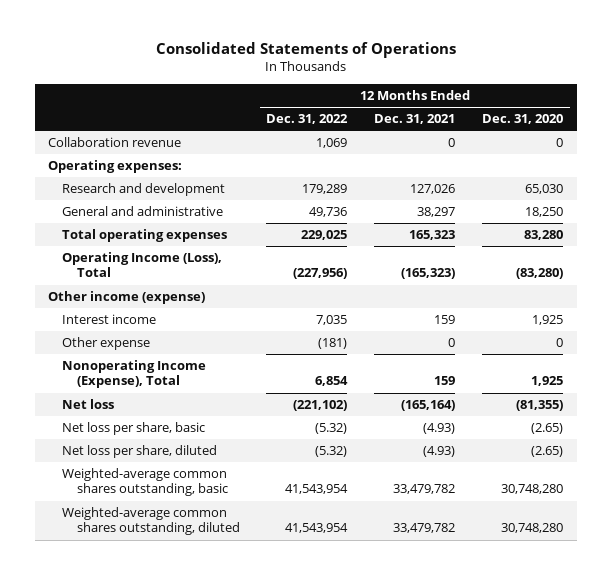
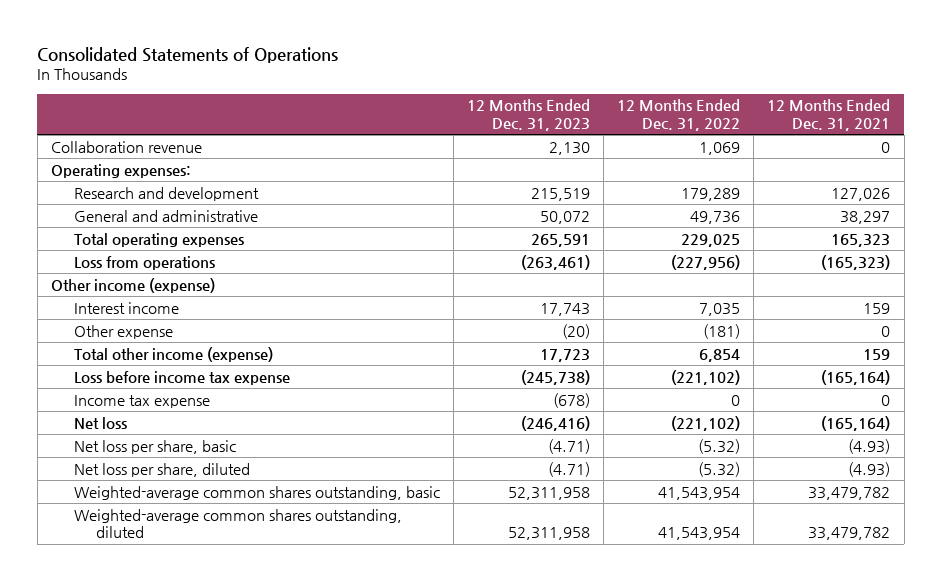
- | 12 Months Ended Dec. 31, 2022 | 12 Months Ended Dec. 31, 2021 | 12 Months Ended Dec. 31, 2020
+ | 12 Months Ended Dec. 31, 2023 | 12 Months Ended Dec. 31, 2022 | 12 Months Ended Dec. 31, 2021
- Operating Income (Loss), Total | (227,956) | (165,323) | (83,280)
+ Loss from operations | (263,461) | (227,956) | (165,323)
- Nonoperating Income (Expense), Total | 6,854 | 159 | 1,925
+ Total other income (expense) | 17,723 | 6,854 | 159
+ Loss before income tax expense | (245,738) | (221,102) | (165,164)
+ Income tax expense | (678) | 0 | 0

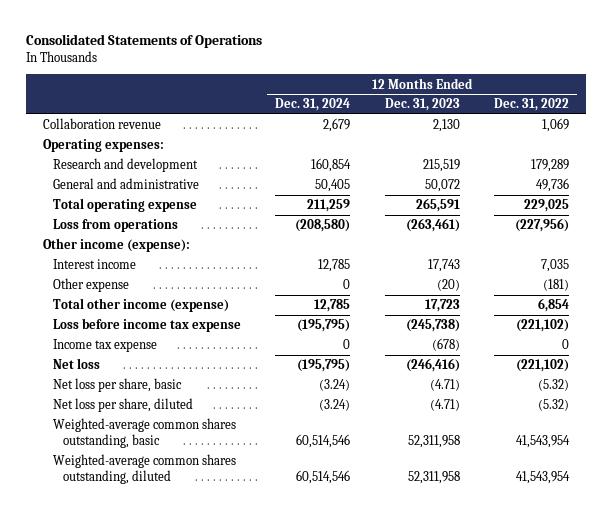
- | 12 Months Ended Dec. 31, 2023 | 12 Months Ended Dec. 31, 2022 | 12 Months Ended Dec. 31, 2021
+ | 12 Months Ended Dec. 31, 2024 | 12 Months Ended Dec. 31, 2023 | 12 Months Ended Dec. 31, 2022
- Total operating expenses | 265,591 | 229,025 | 165,323
+ Total operating expense | 211,259 | 265,591 | 229,025
- Other income (expense)
+ Other income (expense):

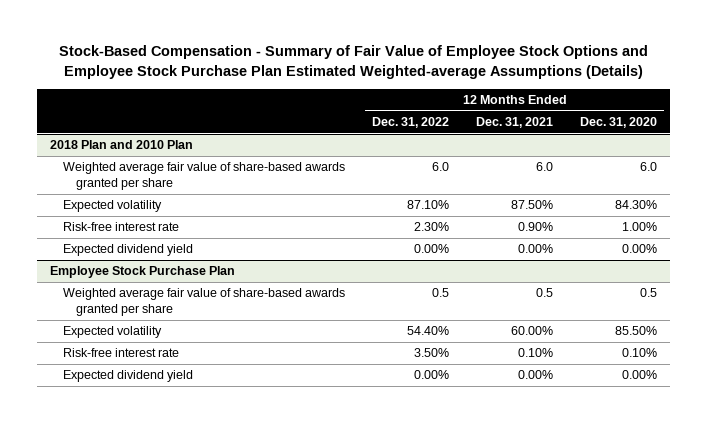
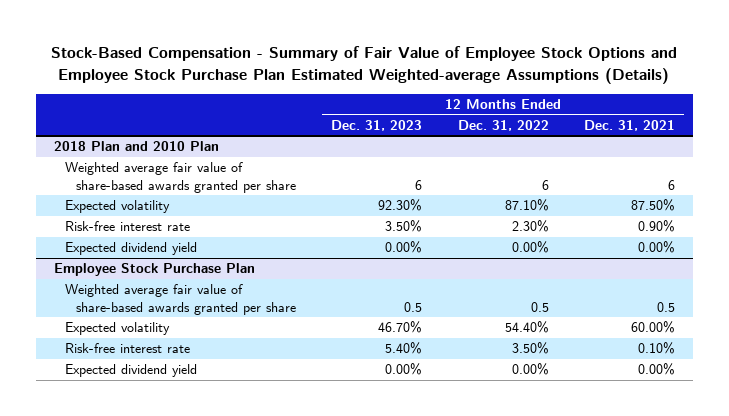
- | 12 Months Ended Dec. 31, 2022 | 12 Months Ended Dec. 31, 2021 | 12 Months Ended Dec. 31, 2020
+ | 12 Months Ended Dec. 31, 2023 | 12 Months Ended Dec. 31, 2022 | 12 Months Ended Dec. 31, 2021
@ 2018 Plan and 2010 Plan
- Weighted average fair value of share-based awards granted per share | 6.0 | 6.0 | 6.0
+ Weighted average fair value of share-based awards granted per share | 6 | 6 | 6

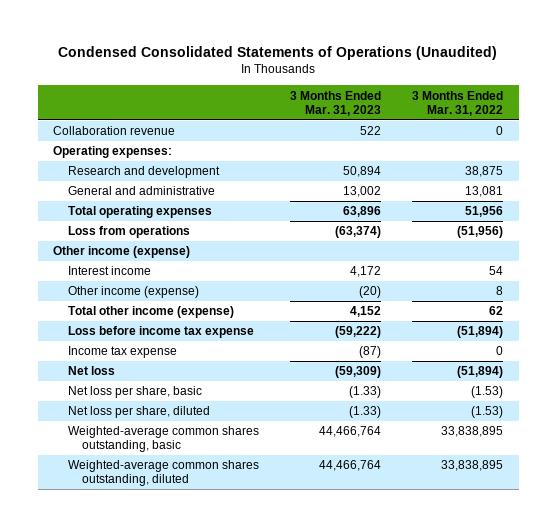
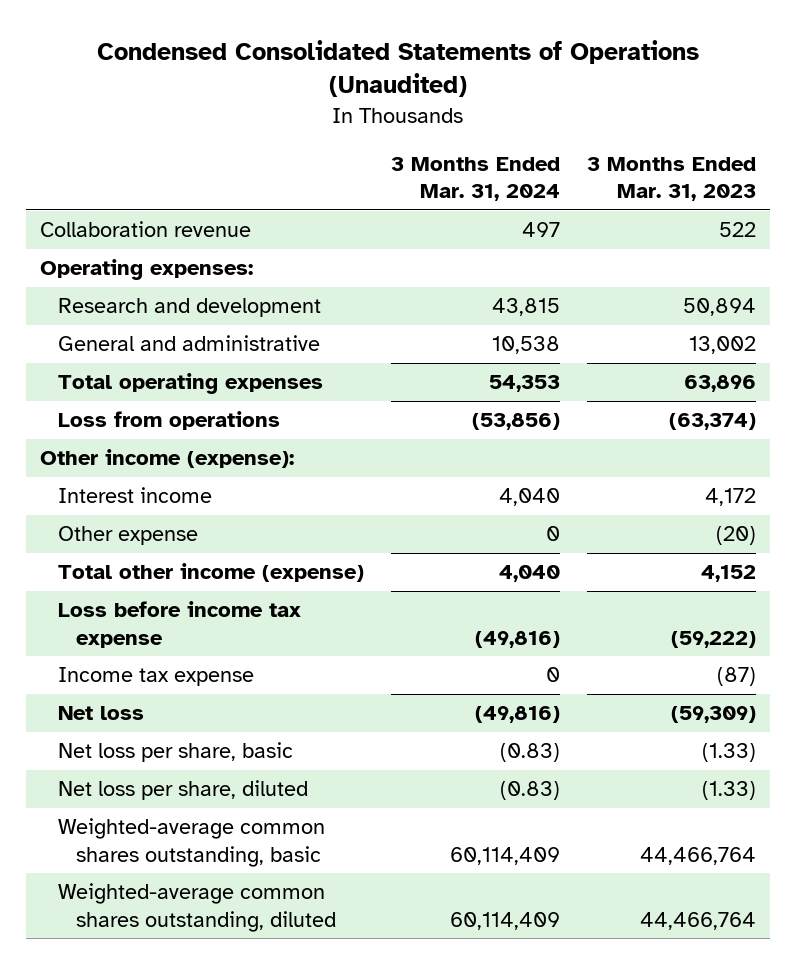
- | 3 Months Ended Mar. 31, 2023 | 3 Months Ended Mar. 31, 2022
+ | 3 Months Ended Mar. 31, 2024 | 3 Months Ended Mar. 31, 2023
- Other income (expense)
+ Other income (expense):
- Other income (expense) | (20) | 8
+ Other expense | 0 | (20)

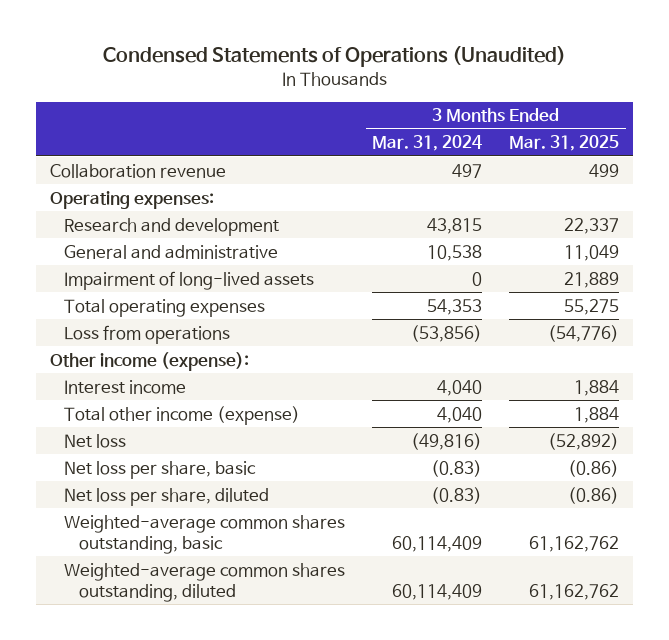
- Condensed Consolidated Statements of Operations (Unaudited)
+ Condensed Statements of Operations (Unaudited)
- | 3 Months Ended Mar. 31, 2024 | 3 Months Ended Mar. 31, 2023
+ | 3 Months Ended Mar. 31, 2024 | 3 Months Ended Mar. 31, 2025
+ Impairment of long-lived assets | 0 | 21,889
- Other expense | 0 | (20)
- Loss before income tax expense | (49,816) | (59,222)
- Income tax expense | 0 | (87)

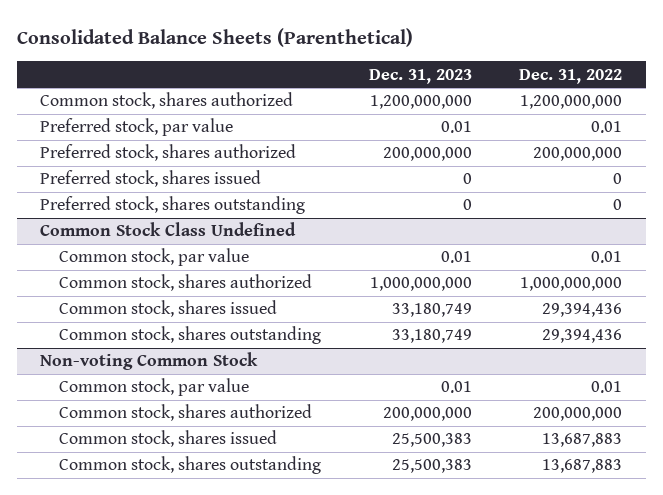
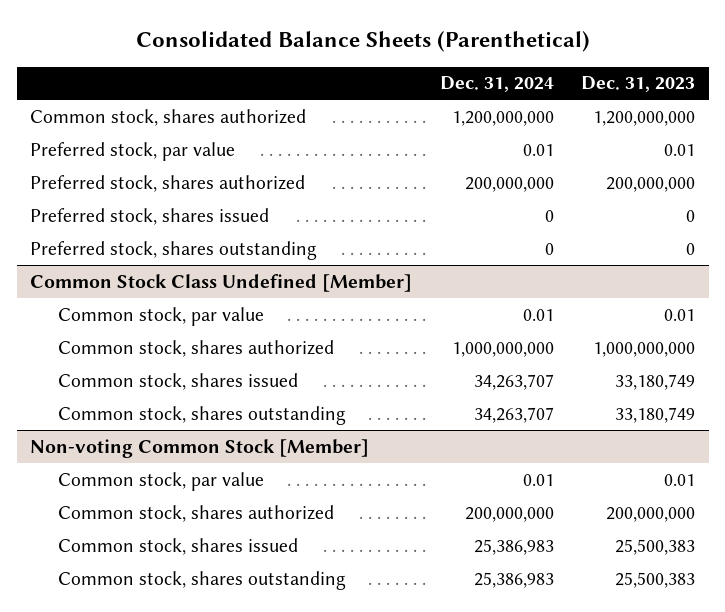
- | Dec. 31, 2023 | Dec. 31, 2022
+ | Dec. 31, 2024 | Dec. 31, 2023
- Common Stock Class Undefined
+ Common Stock Class Undefined [Member]
- Non-voting Common Stock
+ Non-voting Common Stock [Member]

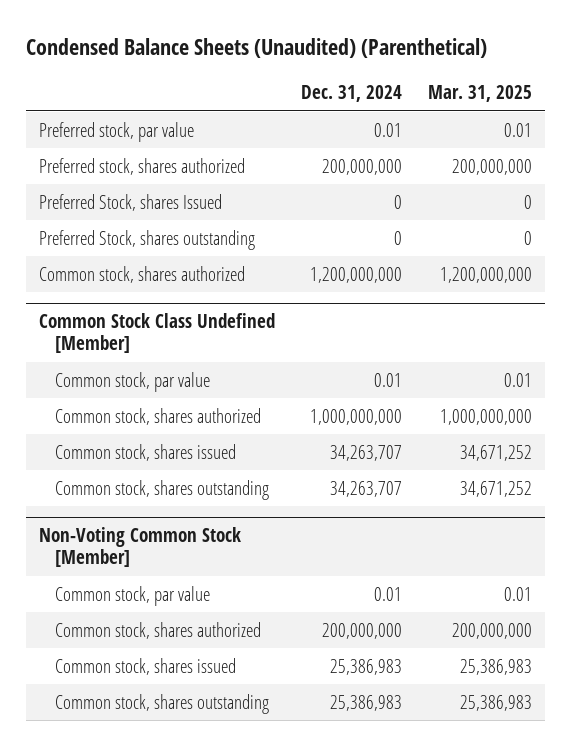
- Consolidated Balance Sheets (Parenthetical)
+ Condensed Balance Sheets (Unaudited) (Parenthetical)
- | Dec. 31, 2024 | Dec. 31, 2023
+ | Dec. 31, 2024 | Mar. 31, 2025
- Preferred stock, shares issued | 0 | 0
- Preferred stock, shares outstanding | 0 | 0
+ Preferred Stock, shares Issued | 0 | 0
+ Preferred Stock, shares outstanding | 0 | 0
moved down: Common stock, shares authorized | 1,200,000,000 | 1,200,000,000
- Non-voting Common Stock [Member]
+ Non-Voting Common Stock [Member]

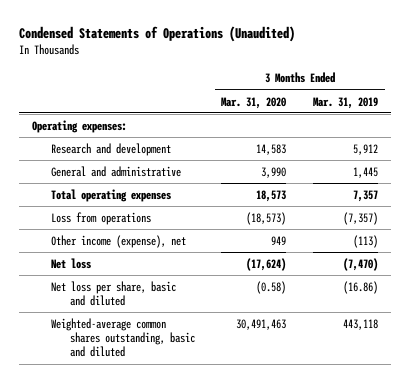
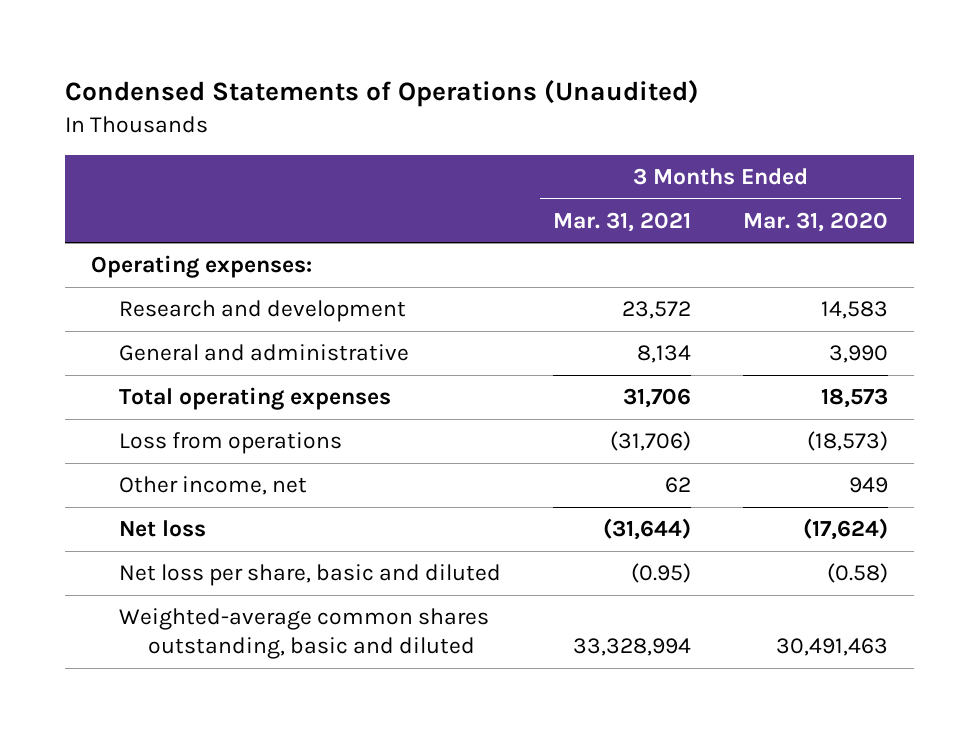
- | 3 Months Ended Mar. 31, 2020 | 3 Months Ended Mar. 31, 2019
+ | 3 Months Ended Mar. 31, 2021 | 3 Months Ended Mar. 31, 2020
- Other income (expense), net | 949 | (113)
+ Other income, net | 62 | 949

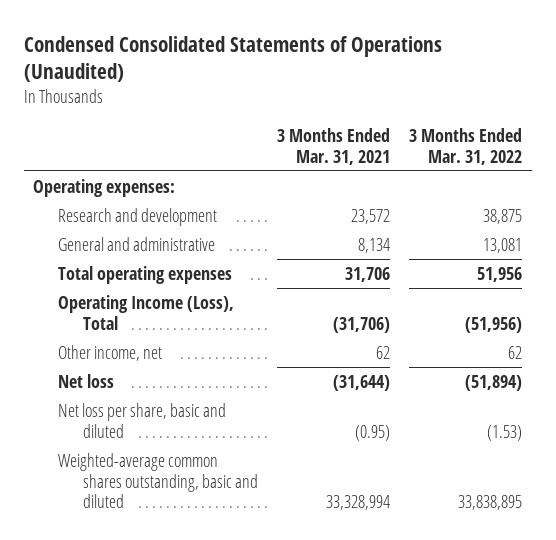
- Condensed Statements of Operations (Unaudited)
+ Condensed Consolidated Statements of Operations (Unaudited)
- | 3 Months Ended Mar. 31, 2021 | 3 Months Ended Mar. 31, 2020
+ | 3 Months Ended Mar. 31, 2021 | 3 Months Ended Mar. 31, 2022
- Loss from operations | (31,706) | (18,573)
+ Operating Income (Loss), Total | (31,706) | (51,956)

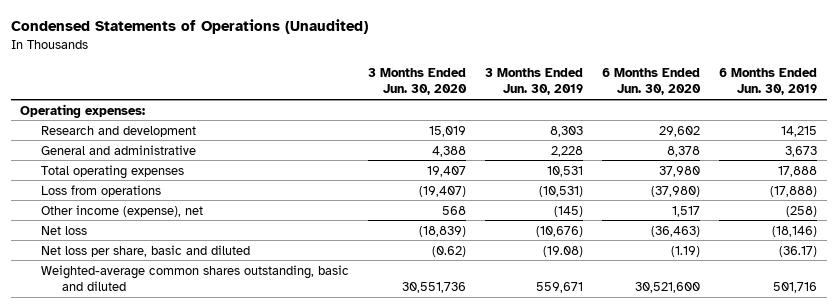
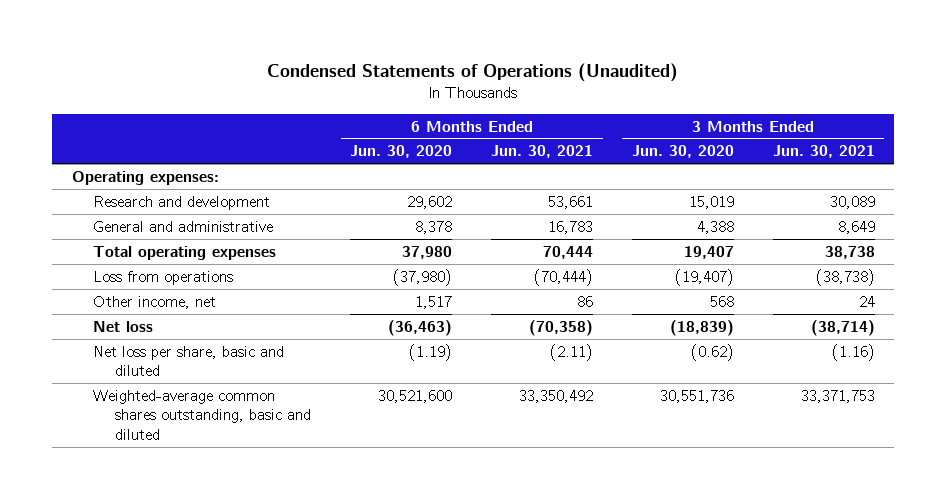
- | 3 Months Ended Jun. 30, 2020 | 3 Months Ended Jun. 30, 2019 | 6 Months Ended Jun. 30, 2020 | 6 Months Ended Jun. 30, 2019
+ | 6 Months Ended Jun. 30, 2020 | 6 Months Ended Jun. 30, 2021 | 3 Months Ended Jun. 30, 2020 | 3 Months Ended Jun. 30, 2021
- Other income (expense), net | 568 | (145) | 1,517 | (258)
+ Other income, net | 1,517 | 86 | 568 | 24

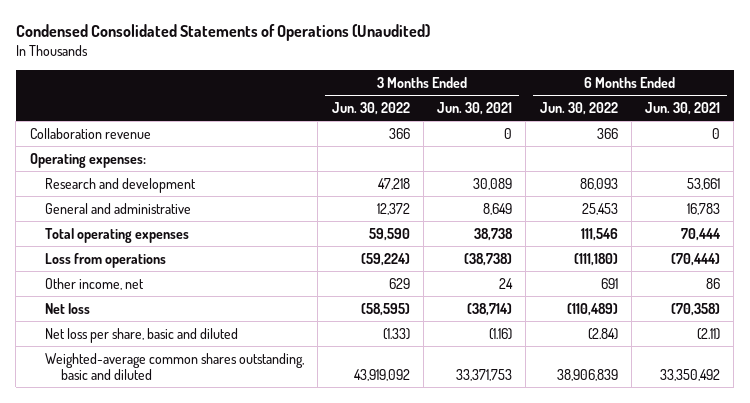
- Condensed Statements of Operations (Unaudited)
+ Condensed Consolidated Statements of Operations (Unaudited)
- | 6 Months Ended Jun. 30, 2020 | 6 Months Ended Jun. 30, 2021 | 3 Months Ended Jun. 30, 2020 | 3 Months Ended Jun. 30, 2021
+ | 3 Months Ended Jun. 30, 2022 | 3 Months Ended Jun. 30, 2021 | 6 Months Ended Jun. 30, 2022 | 6 Months Ended Jun. 30, 2021
+ Collaboration revenue | 366 | 0 | 366 | 0

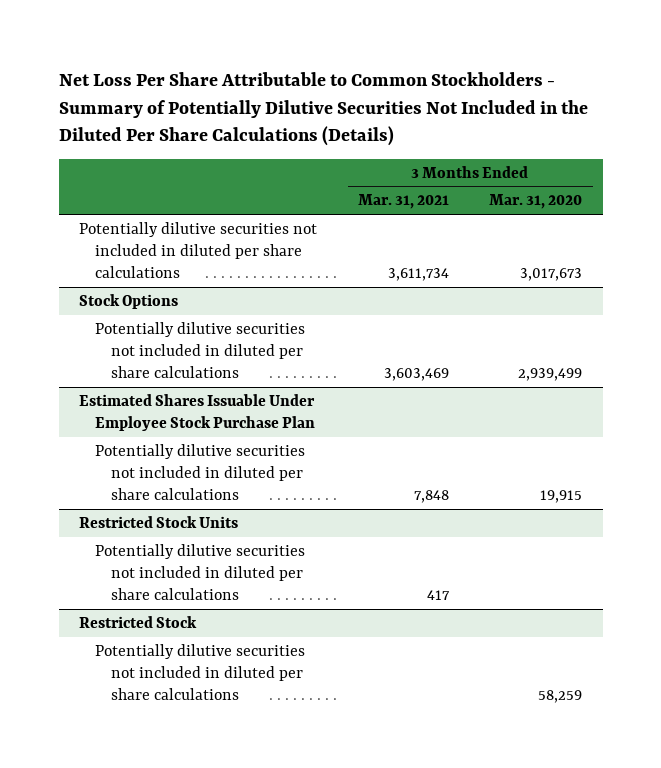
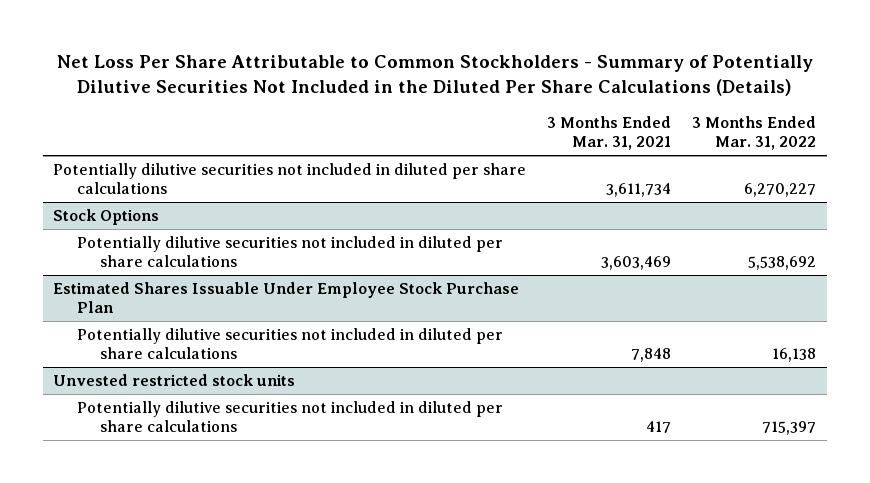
- | 3 Months Ended Mar. 31, 2021 | 3 Months Ended Mar. 31, 2020
+ | 3 Months Ended Mar. 31, 2021 | 3 Months Ended Mar. 31, 2022
- Restricted Stock Units
+ Unvested restricted stock units
- Restricted Stock
- Potentially dilutive securities not included in diluted per share calculations | | 58,259

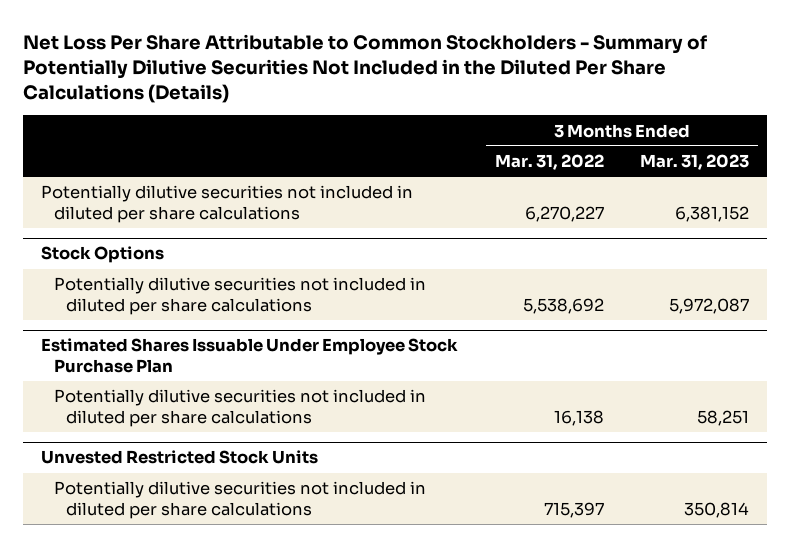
- | 3 Months Ended Mar. 31, 2021 | 3 Months Ended Mar. 31, 2022
+ | 3 Months Ended Mar. 31, 2022 | 3 Months Ended Mar. 31, 2023
- Unvested restricted stock units
+ Unvested Restricted Stock Units

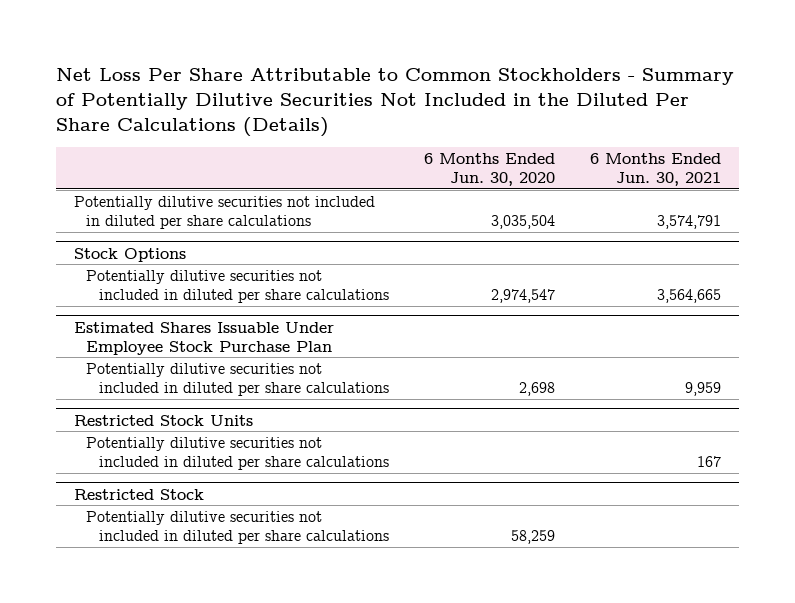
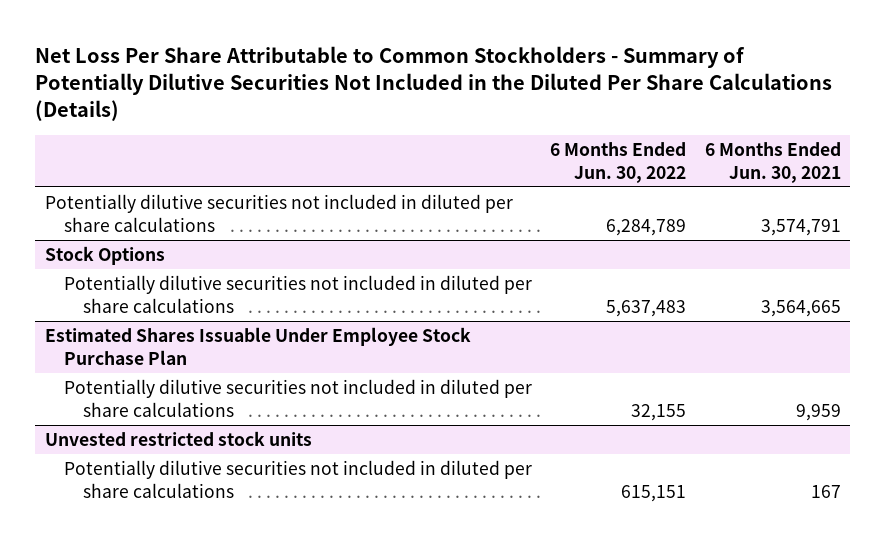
- | 6 Months Ended Jun. 30, 2020 | 6 Months Ended Jun. 30, 2021
+ | 6 Months Ended Jun. 30, 2022 | 6 Months Ended Jun. 30, 2021
- Restricted Stock Units
+ Unvested restricted stock units
- Restricted Stock
- Potentially dilutive securities not included in diluted per share calculations | 58,259 |

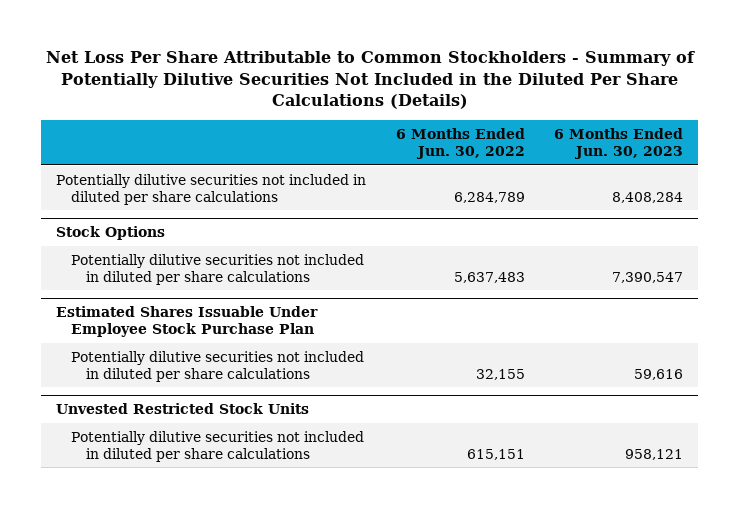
- | 6 Months Ended Jun. 30, 2022 | 6 Months Ended Jun. 30, 2021
+ | 6 Months Ended Jun. 30, 2022 | 6 Months Ended Jun. 30, 2023
- Unvested restricted stock units
+ Unvested Restricted Stock Units

